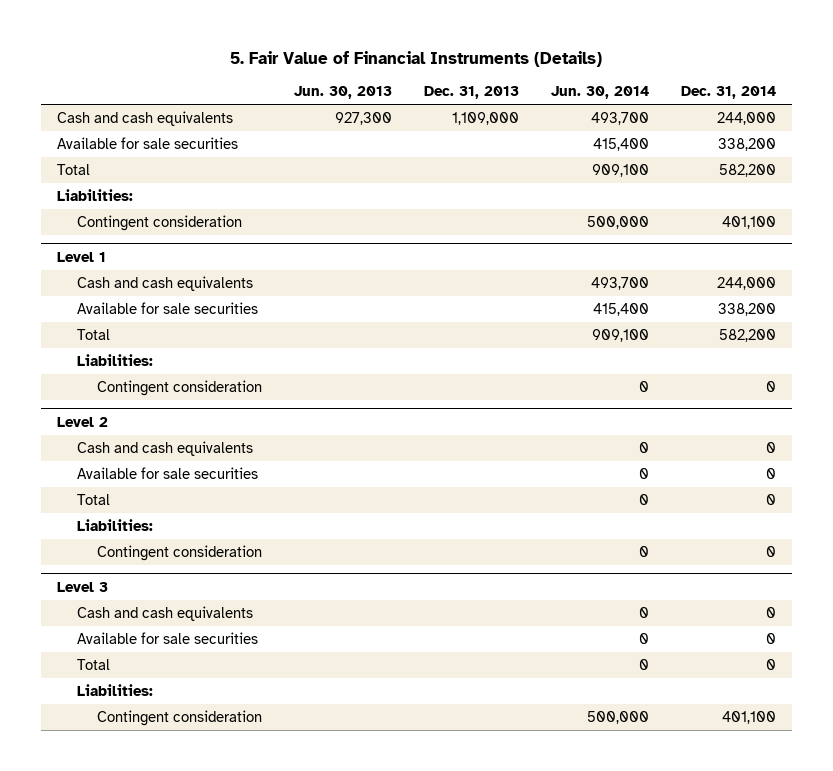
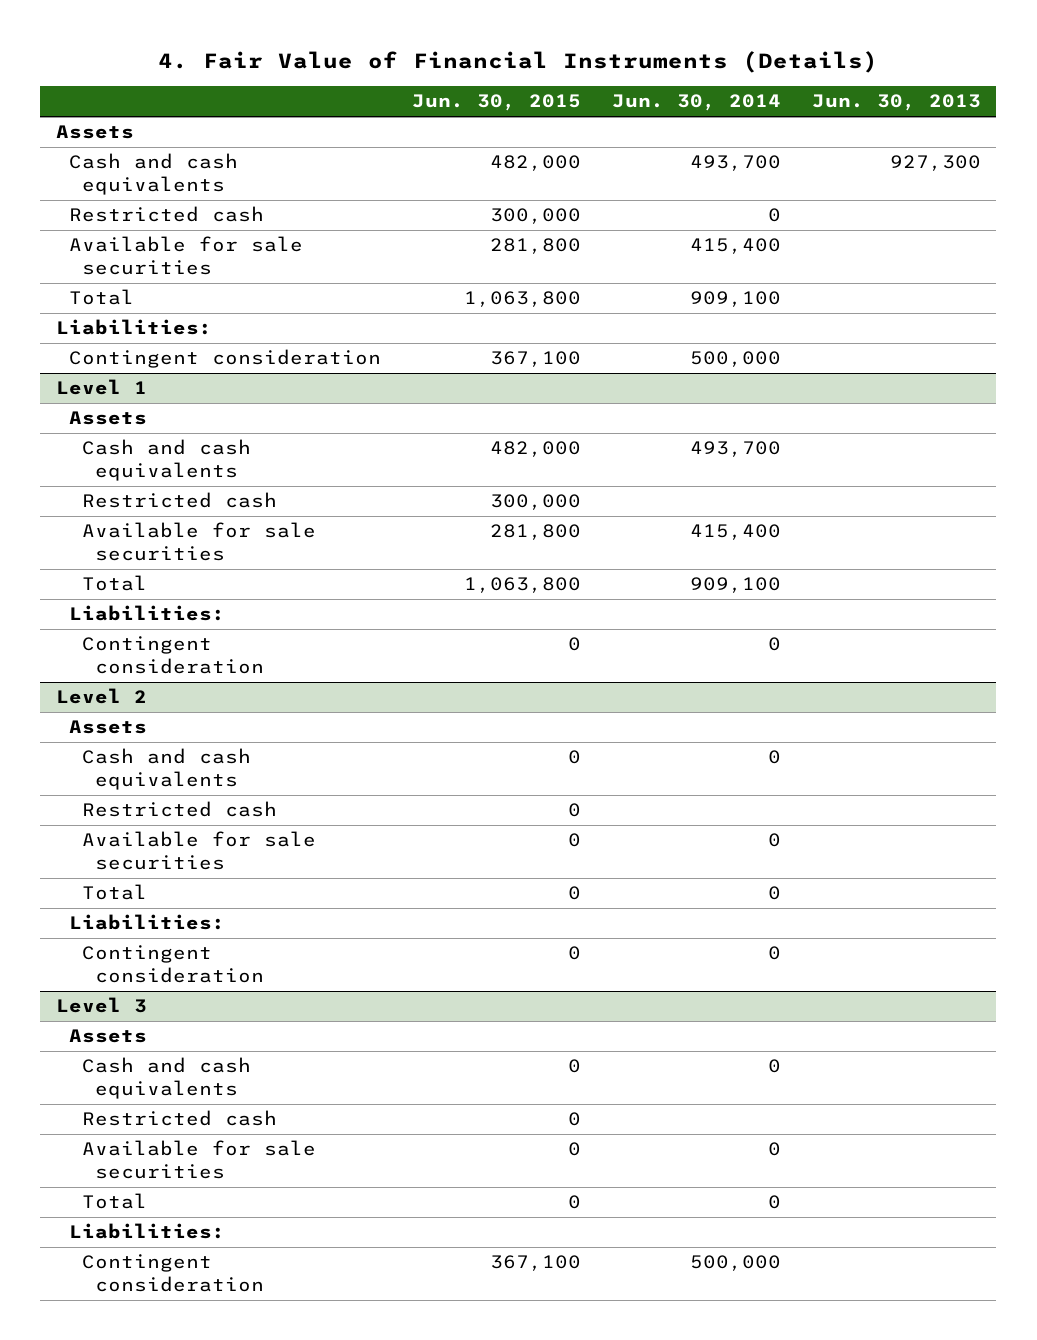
- 5. Fair Value of Financial Instruments (Details)
+ 4. Fair Value of Financial Instruments (Details)
- | Jun. 30, 2013 | Dec. 31, 2013 | Jun. 30, 2014 | Dec. 31, 2014
+ | Jun. 30, 2015 | Jun. 30, 2014 | Jun. 30, 2013
+ Assets
+ Restricted cash | 300,000 | 0 |
@ Level 1
+ Assets
+ Restricted cash | 300,000 | |
@ Level 2
+ Assets
+ Restricted cash | 0 | |
@ Level 3
+ Assets
+ Restricted cash | 0 | |

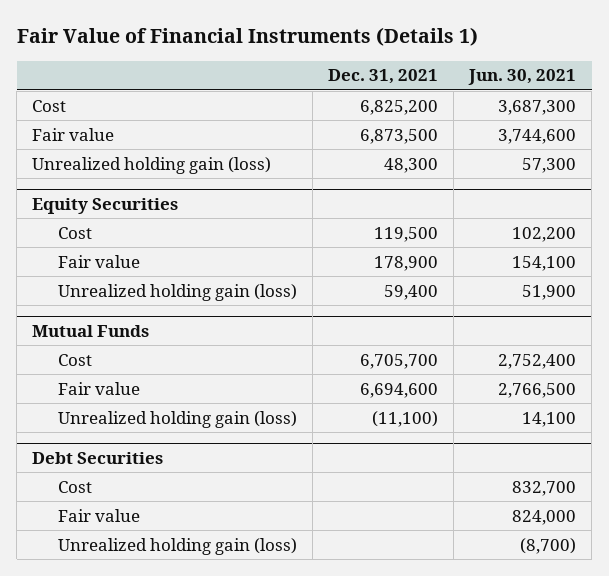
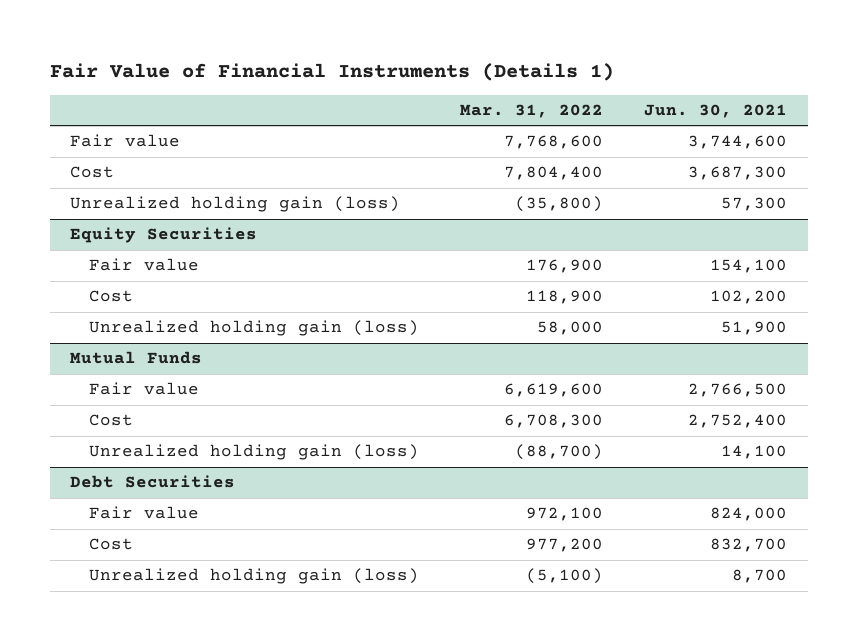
- | Dec. 31, 2021 | Jun. 30, 2021
+ | Mar. 31, 2022 | Jun. 30, 2021
moved down: Cost | 7,804,400 | 3,687,300
@ Equity Securities
moved down: Cost | 118,900 | 102,200
@ Mutual Funds
moved down: Cost | 6,708,300 | 2,752,400
@ Debt Securities
- Unrealized holding gain (loss) | | (8,700)
moved down: Cost | 977,200 | 832,700
+ Unrealized holding gain (loss) | (5,100) | 8,700

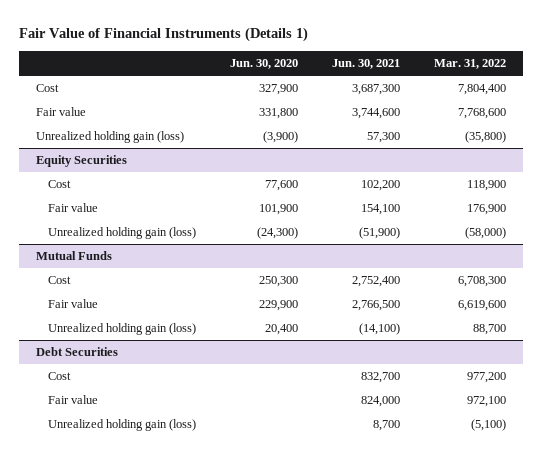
- | Mar. 31, 2022 | Jun. 30, 2021
+ | Jun. 30, 2020 | Jun. 30, 2021 | Mar. 31, 2022
moved down: Fair value | 331,800 | 3,744,600 | 7,768,600
@ Equity Securities
- Unrealized holding gain (loss) | 58,000 | 51,900
moved down: Fair value | 101,900 | 154,100 | 176,900
+ Unrealized holding gain (loss) | (24,300) | (51,900) | (58,000)
@ Mutual Funds
- Unrealized holding gain (loss) | (88,700) | 14,100
moved down: Fair value | 229,900 | 2,766,500 | 6,619,600
+ Unrealized holding gain (loss) | 20,400 | (14,100) | 88,700
@ Debt Securities
moved down: Fair value | | 824,000 | 972,100

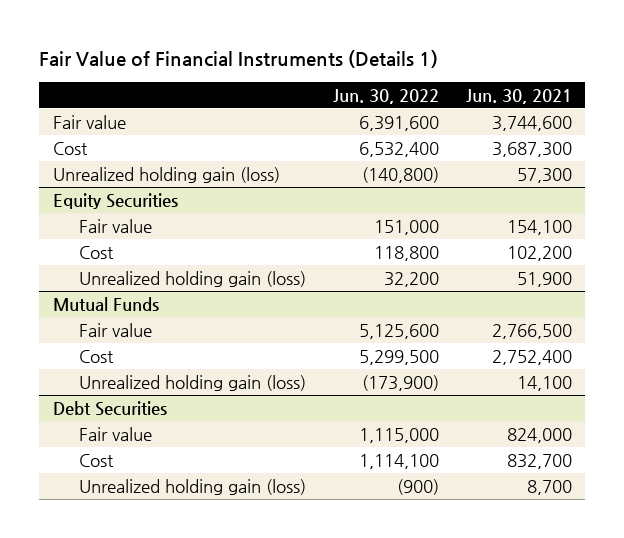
- | Jun. 30, 2020 | Jun. 30, 2021 | Mar. 31, 2022
+ | Jun. 30, 2022 | Jun. 30, 2021
moved down: Cost | 6,532,400 | 3,687,300
@ Equity Securities
- Unrealized holding gain (loss) | (24,300) | (51,900) | (58,000)
moved down: Cost | 118,800 | 102,200
+ Unrealized holding gain (loss) | 32,200 | 51,900
@ Mutual Funds
- Unrealized holding gain (loss) | 20,400 | (14,100) | 88,700
moved down: Cost | 5,299,500 | 2,752,400
+ Unrealized holding gain (loss) | (173,900) | 14,100
@ Debt Securities
moved down: Cost | 1,114,100 | 832,700

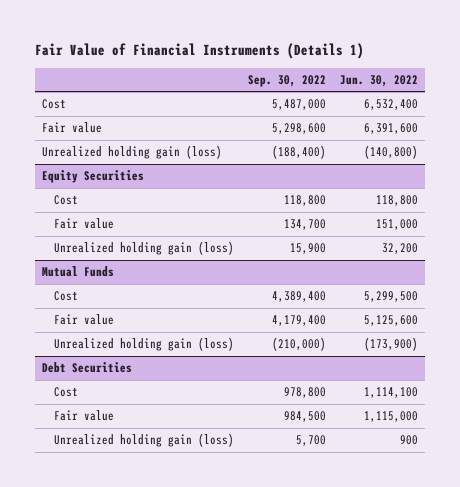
- | Jun. 30, 2022 | Jun. 30, 2021
+ | Sep. 30, 2022 | Jun. 30, 2022
moved down: Fair value | 5,298,600 | 6,391,600
@ Equity Securities
moved down: Fair value | 134,700 | 151,000
@ Mutual Funds
moved down: Fair value | 4,179,400 | 5,125,600
@ Debt Securities
- Unrealized holding gain (loss) | (900) | 8,700
moved down: Fair value | 984,500 | 1,115,000
+ Unrealized holding gain (loss) | 5,700 | 900

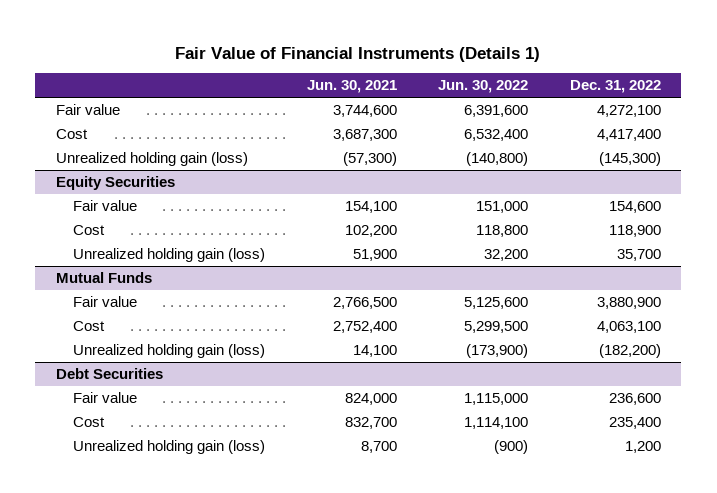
- | Sep. 30, 2022 | Jun. 30, 2022
+ | Jun. 30, 2021 | Jun. 30, 2022 | Dec. 31, 2022
moved down: Cost | 3,687,300 | 6,532,400 | 4,417,400
@ Equity Securities
moved down: Cost | 102,200 | 118,800 | 118,900
@ Mutual Funds
moved down: Cost | 2,752,400 | 5,299,500 | 4,063,100
@ Debt Securities
- Unrealized holding gain (loss) | 5,700 | 900
moved down: Cost | 832,700 | 1,114,100 | 235,400
+ Unrealized holding gain (loss) | 8,700 | (900) | 1,200

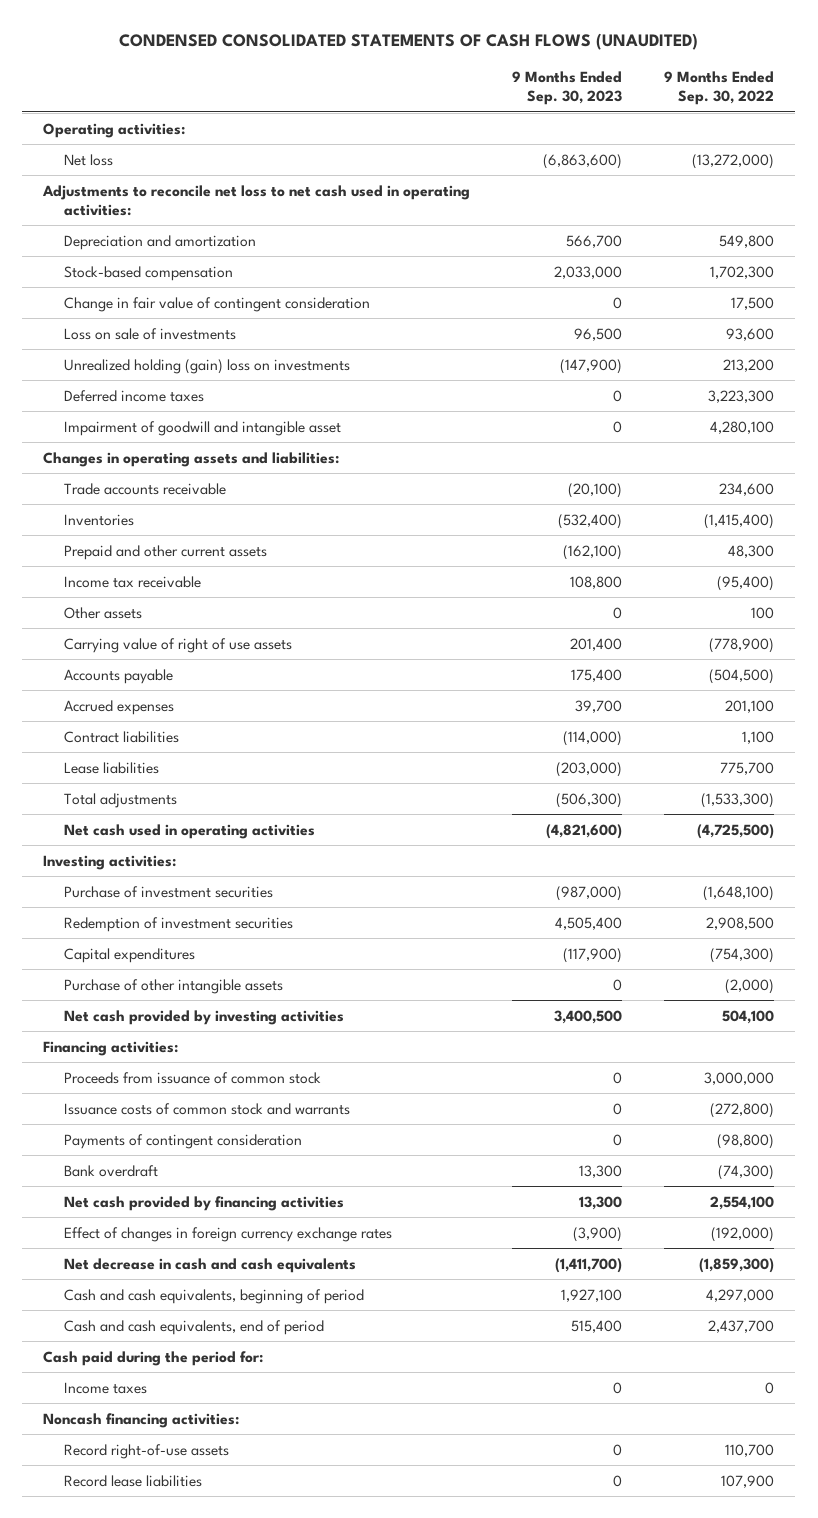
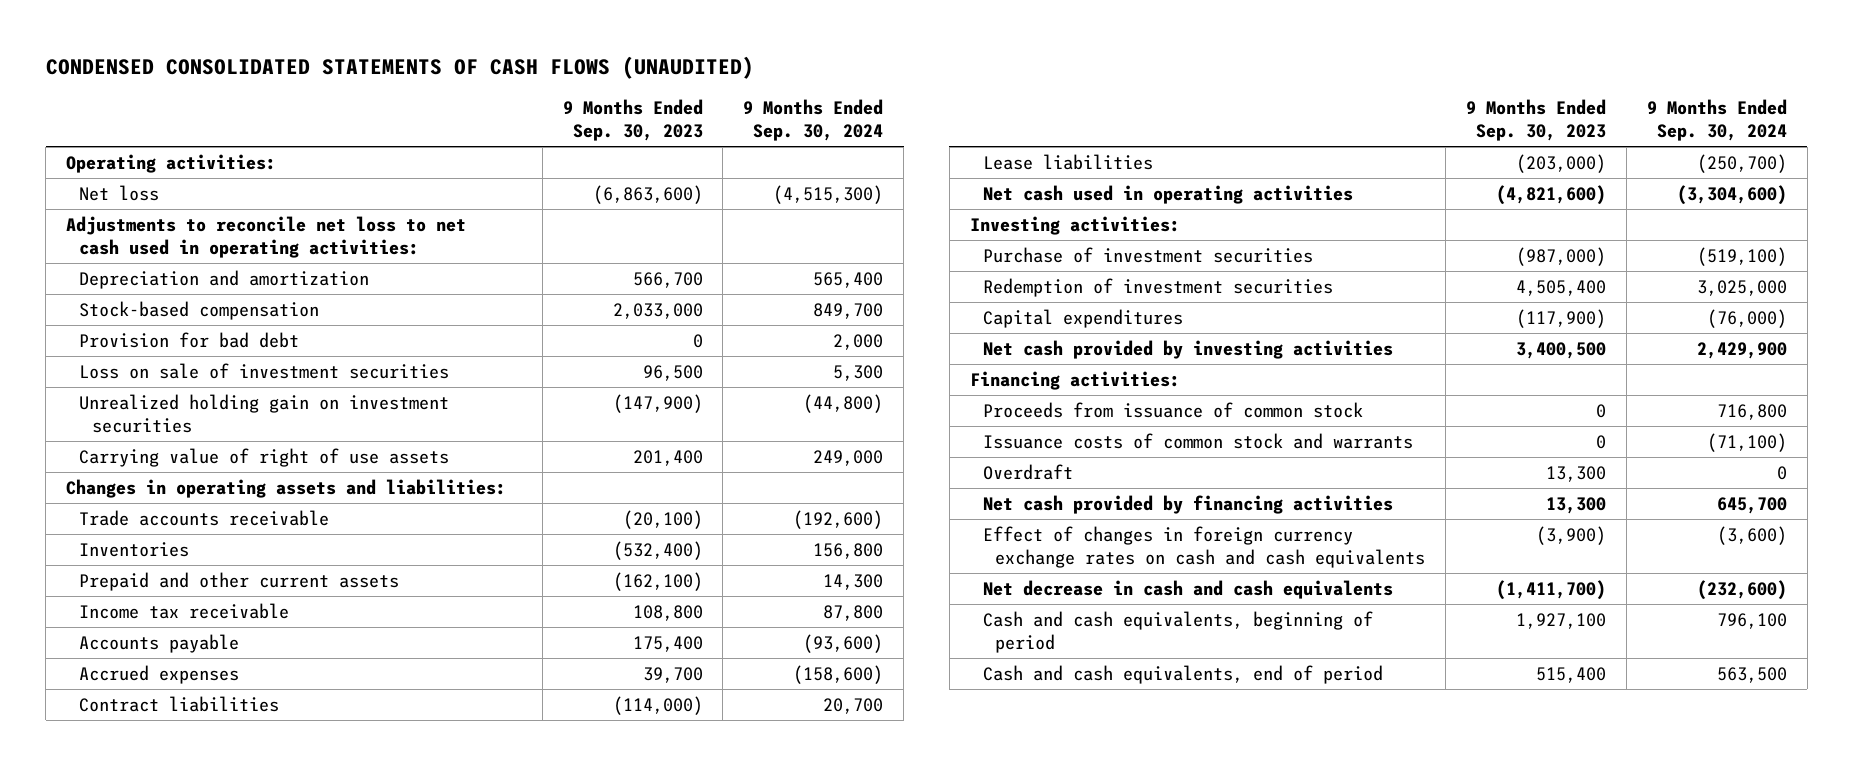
- | 9 Months Ended Sep. 30, 2023 | 9 Months Ended Sep. 30, 2022
+ | 9 Months Ended Sep. 30, 2023 | 9 Months Ended Sep. 30, 2024
- Change in fair value of contingent consideration | 0 | 17,500
- Loss on sale of investments | 96,500 | 93,600
- Unrealized holding (gain) loss on investments | (147,900) | 213,200
- Deferred income taxes | 0 | 3,223,300
- Impairment of goodwill and intangible asset | 0 | 4,280,100
+ Provision for bad debt | 0 | 2,000
+ Loss on sale of investment securities | 96,500 | 5,300
+ Unrealized holding gain on investment securities | (147,900) | (44,800)
moved up: Carrying value of right of use assets | 201,400 | 249,000
- Other assets | 0 | 100
- Total adjustments | (506,300) | (1,533,300)
- Purchase of other intangible assets | 0 | (2,000)
- Payments of contingent consideration | 0 | (98,800)
- Bank overdraft | 13,300 | (74,300)
+ Overdraft | 13,300 | 0
- Effect of changes in foreign currency exchange rates | (3,900) | (192,000)
+ Effect of changes in foreign currency exchange rates on cash and cash equivalents | (3,900) | (3,600)
- Cash paid during the period for:
- Income taxes | 0 | 0
- Noncash financing activities:
- Record right-of-use assets | 0 | 110,700
- Record lease liabilities | 0 | 107,900

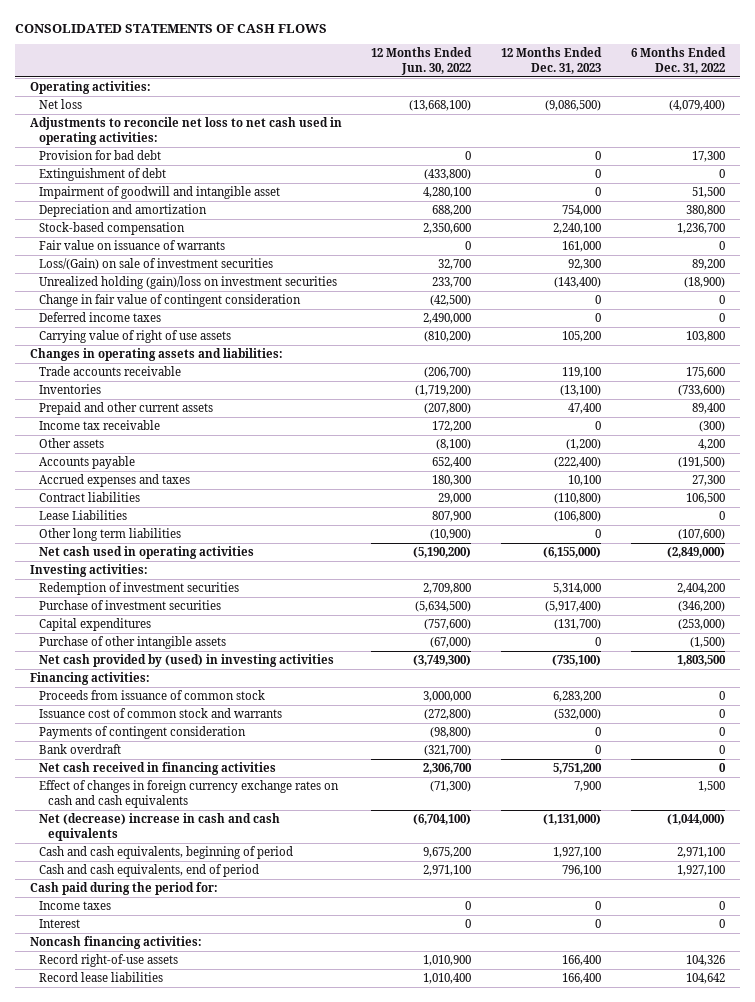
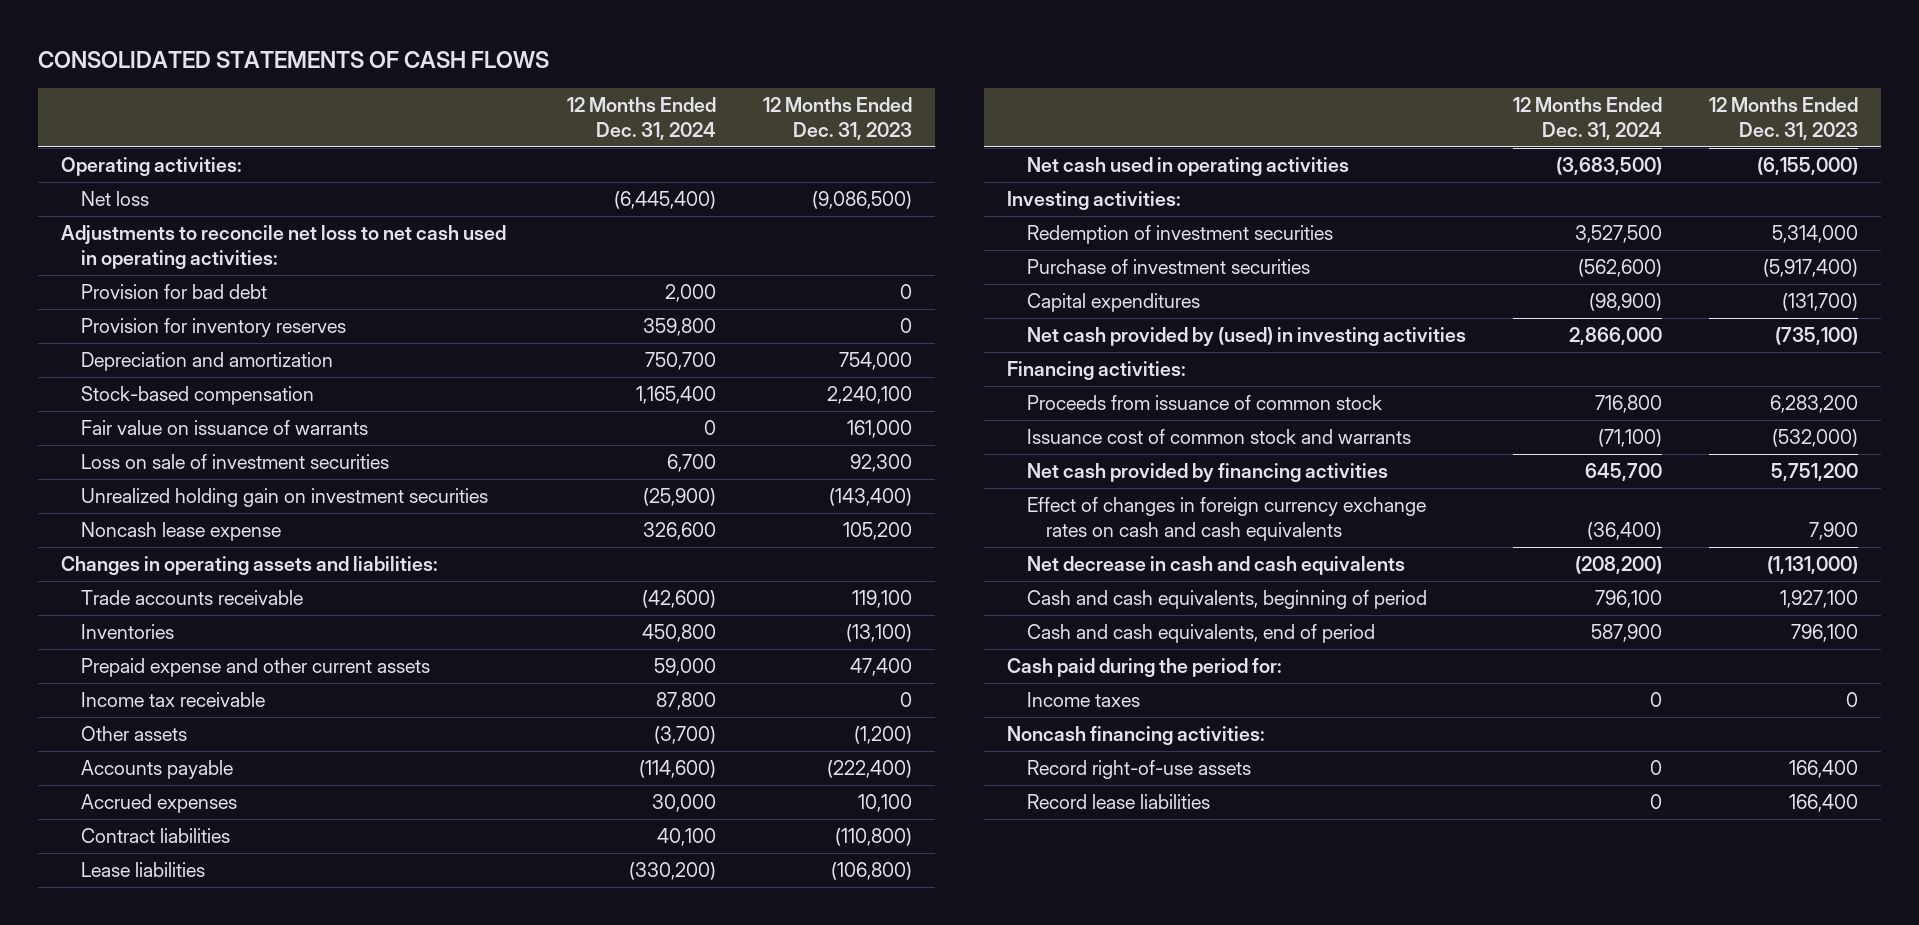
- | 12 Months Ended Jun. 30, 2022 | 12 Months Ended Dec. 31, 2023 | 6 Months Ended Dec. 31, 2022
+ | 12 Months Ended Dec. 31, 2024 | 12 Months Ended Dec. 31, 2023
- Extinguishment of debt | (433,800) | 0 | 0
- Impairment of goodwill and intangible asset | 4,280,100 | 0 | 51,500
+ Provision for inventory reserves | 359,800 | 0
- Loss/(Gain) on sale of investment securities | 32,700 | 92,300 | 89,200
- Unrealized holding (gain)/loss on investment securities | 233,700 | (143,400) | (18,900)
- Change in fair value of contingent consideration | (42,500) | 0 | 0
- Deferred income taxes | 2,490,000 | 0 | 0
- Carrying value of right of use assets | (810,200) | 105,200 | 103,800
+ Loss on sale of investment securities | 6,700 | 92,300
+ Unrealized holding gain on investment securities | (25,900) | (143,400)
+ Noncash lease expense | 326,600 | 105,200
- Prepaid and other current assets | (207,800) | 47,400 | 89,400
+ Prepaid expense and other current assets | 59,000 | 47,400
- Accrued expenses and taxes | 180,300 | 10,100 | 27,300
+ Accrued expenses | 30,000 | 10,100
- Lease Liabilities | 807,900 | (106,800) | 0
- Other long term liabilities | (10,900) | 0 | (107,600)
+ Lease liabilities | (330,200) | (106,800)
- Purchase of other intangible assets | (67,000) | 0 | (1,500)
- Payments of contingent consideration | (98,800) | 0 | 0
- Bank overdraft | (321,700) | 0 | 0
- Net cash received in financing activities | 2,306,700 | 5,751,200 | 0
+ Net cash provided by financing activities | 645,700 | 5,751,200
- Net (decrease) increase in cash and cash equivalents | (6,704,100) | (1,131,000) | (1,044,000)
+ Net decrease in cash and cash equivalents | (208,200) | (1,131,000)
- Interest | 0 | 0 | 0

